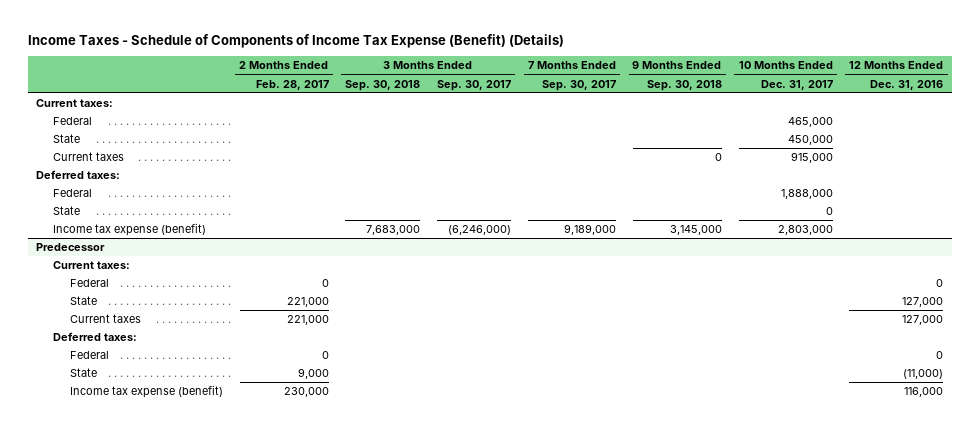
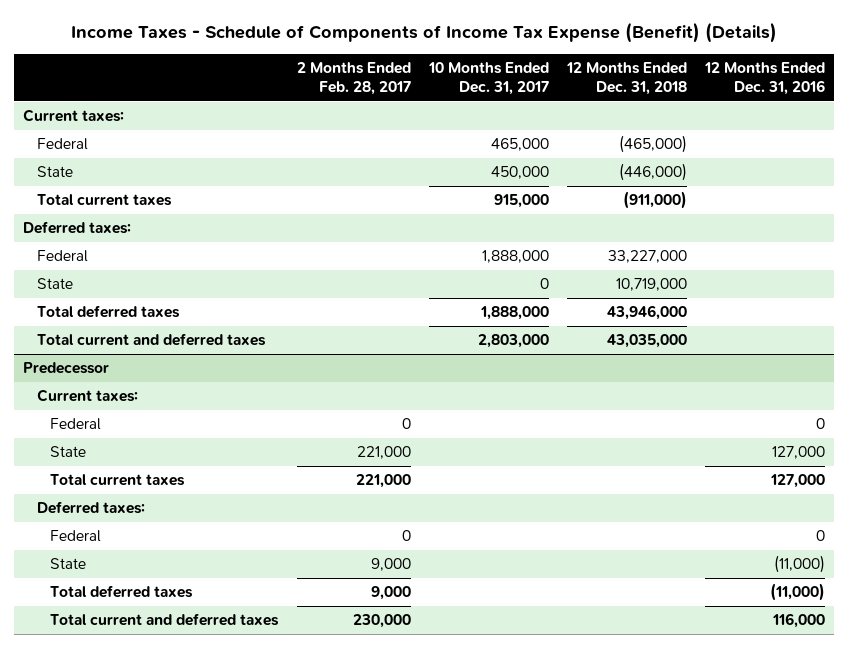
- | 2 Months Ended Feb. 28, 2017 | 3 Months Ended Sep. 30, 2018 | 3 Months Ended Sep. 30, 2017 | 7 Months Ended Sep. 30, 2017 | 9 Months Ended Sep. 30, 2018 | 10 Months Ended Dec. 31, 2017 | 12 Months Ended Dec. 31, 2016
+ | 2 Months Ended Feb. 28, 2017 | 10 Months Ended Dec. 31, 2017 | 12 Months Ended Dec. 31, 2018 | 12 Months Ended Dec. 31, 2016
- Current taxes | | | | | 0 | 915,000 |
+ Total current taxes | | 915,000 | (911,000) |
- Income tax expense (benefit) | | 7,683,000 | (6,246,000) | 9,189,000 | 3,145,000 | 2,803,000 |
+ Total deferred taxes | | 1,888,000 | 43,946,000 |
+ Total current and deferred taxes | | 2,803,000 | 43,035,000 |
@ Predecessor
- Current taxes | 221,000 | | | | | | 127,000
+ Total current taxes | 221,000 | | | 127,000
- Income tax expense (benefit) | 230,000 | | | | | | 116,000
+ Total deferred taxes | 9,000 | | | (11,000)
+ Total current and deferred taxes | 230,000 | | | 116,000

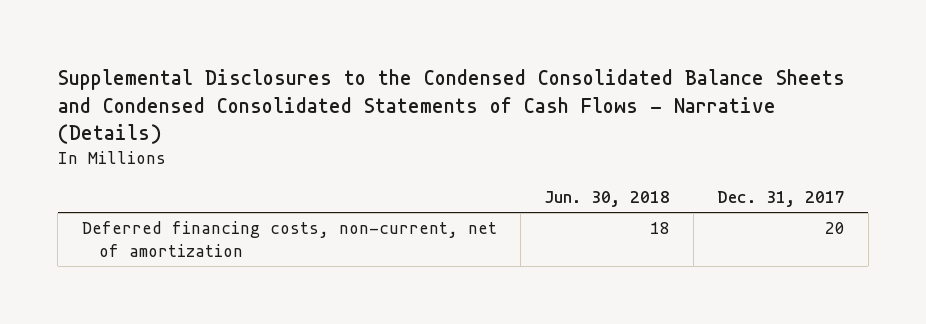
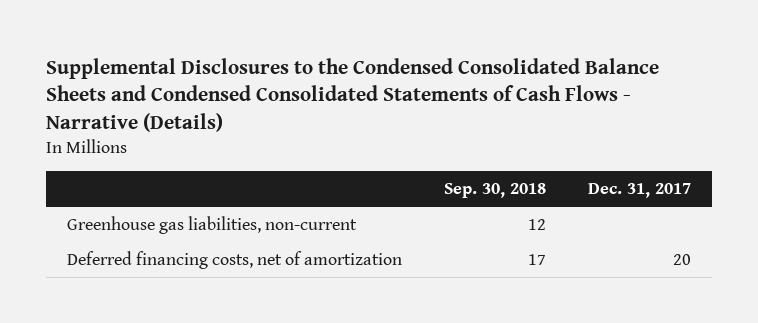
- | Jun. 30, 2018 | Dec. 31, 2017
+ | Sep. 30, 2018 | Dec. 31, 2017
- Deferred financing costs, non-current, net of amortization | 18 | 20
+ Greenhouse gas liabilities, non-current | 12 |
+ Deferred financing costs, net of amortization | 17 | 20

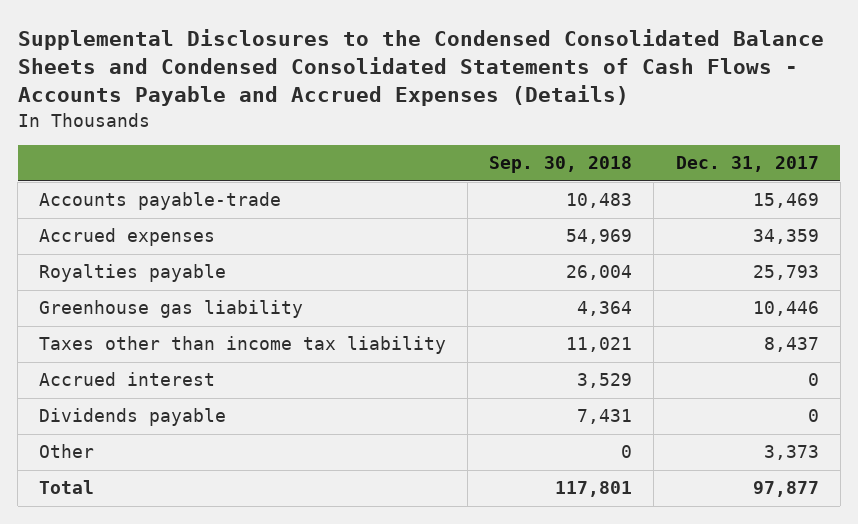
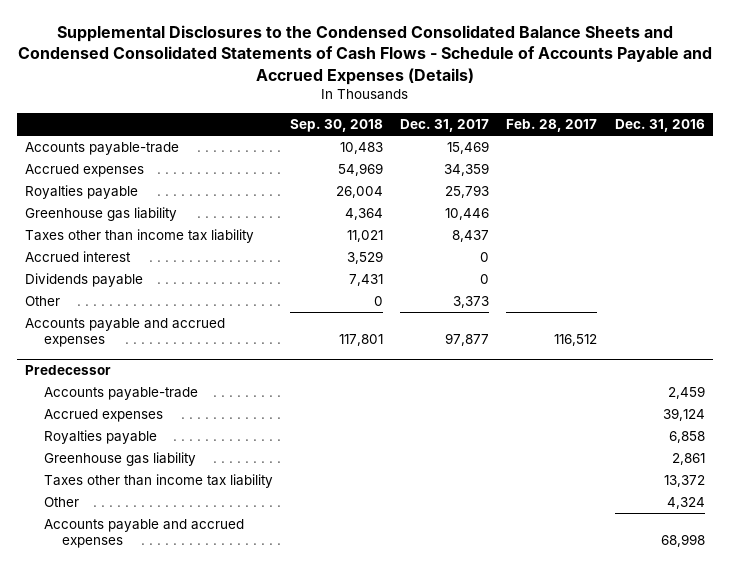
- Supplemental Disclosures to the Condensed Consolidated Balance Sheets and Condensed Consolidated Statements of Cash Flows - Accounts Payable and Accrued Expenses (Details)
+ Supplemental Disclosures to the Condensed Consolidated Balance Sheets and Condensed Consolidated Statements of Cash Flows - Schedule of Accounts Payable and Accrued Expenses (Details)
- | Sep. 30, 2018 | Dec. 31, 2017
+ | Sep. 30, 2018 | Dec. 31, 2017 | Feb. 28, 2017 | Dec. 31, 2016
- Total | 117,801 | 97,877
+ Accounts payable and accrued expenses | 117,801 | 97,877 | 116,512 |
+ Predecessor
+ Accounts payable-trade | | | | 2,459
+ Accrued expenses | | | | 39,124
+ Royalties payable | | | | 6,858
+ Greenhouse gas liability | | | | 2,861
+ Taxes other than income tax liability | | | | 13,372
+ Other | | | | 4,324
+ Accounts payable and accrued expenses | | | | 68,998

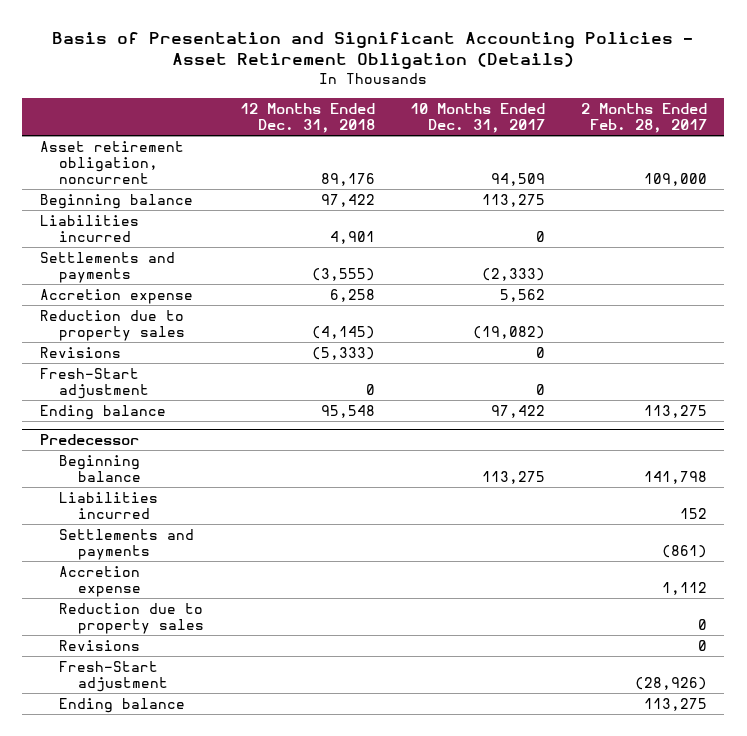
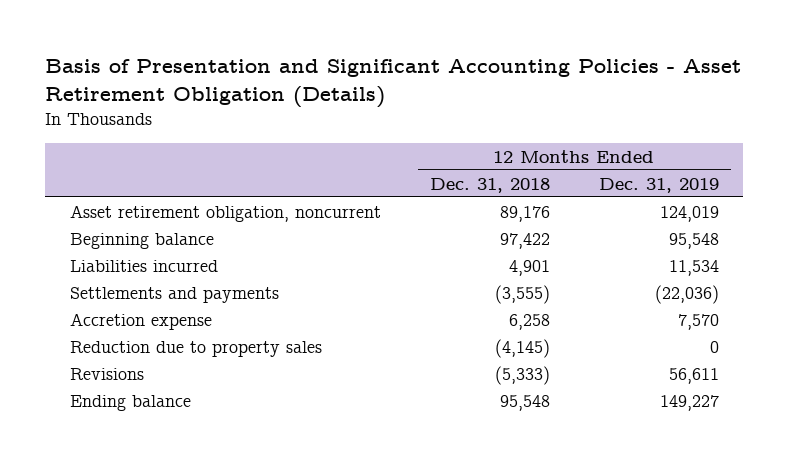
- | 12 Months Ended Dec. 31, 2018 | 10 Months Ended Dec. 31, 2017 | 2 Months Ended Feb. 28, 2017
+ | 12 Months Ended Dec. 31, 2018 | 12 Months Ended Dec. 31, 2019
- Fresh-Start adjustment | 0 | 0 |
- Predecessor
- Beginning balance | | 113,275 | 141,798
- Liabilities incurred | | | 152
- Settlements and payments | | | (861)
- Accretion expense | | | 1,112
- Reduction due to property sales | | | 0
- Revisions | | | 0
- Fresh-Start adjustment | | | (28,926)
- Ending balance | | | 113,275

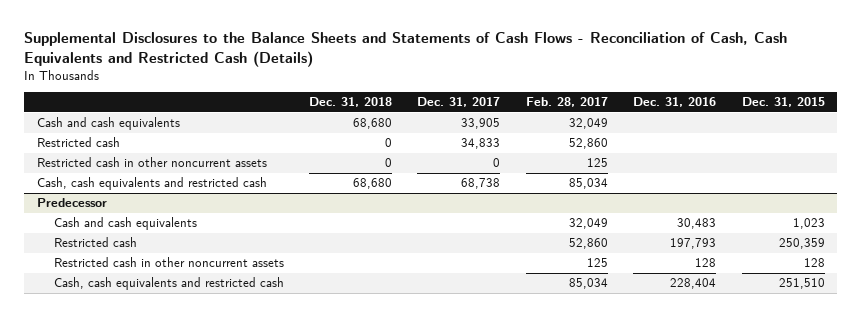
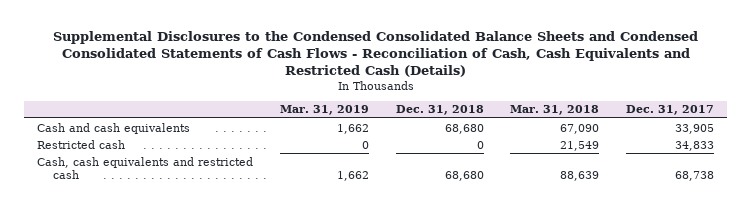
- Supplemental Disclosures to the Balance Sheets and Statements of Cash Flows - Reconciliation of Cash, Cash Equivalents and Restricted Cash (Details)
+ Supplemental Disclosures to the Condensed Consolidated Balance Sheets and Condensed Consolidated Statements of Cash Flows - Reconciliation of Cash, Cash Equivalents and Restricted Cash (Details)
- | Dec. 31, 2018 | Dec. 31, 2017 | Feb. 28, 2017 | Dec. 31, 2016 | Dec. 31, 2015
+ | Mar. 31, 2019 | Dec. 31, 2018 | Mar. 31, 2018 | Dec. 31, 2017
- Restricted cash in other noncurrent assets | 0 | 0 | 125 | |
- Predecessor
- Cash and cash equivalents | | | 32,049 | 30,483 | 1,023
- Restricted cash | | | 52,860 | 197,793 | 250,359
- Restricted cash in other noncurrent assets | | | 125 | 128 | 128
- Cash, cash equivalents and restricted cash | | | 85,034 | 228,404 | 251,510

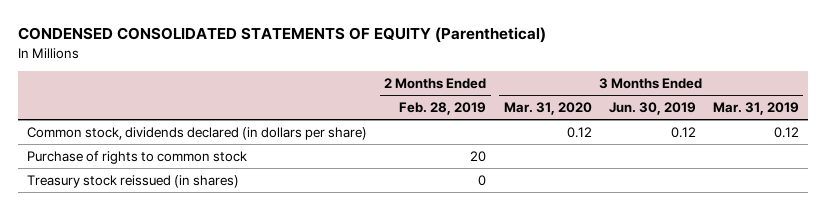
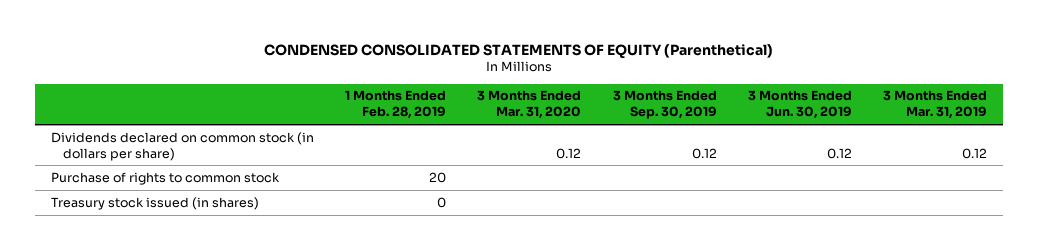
- | 2 Months Ended Feb. 28, 2019 | 3 Months Ended Mar. 31, 2020 | 3 Months Ended Jun. 30, 2019 | 3 Months Ended Mar. 31, 2019
+ | 1 Months Ended Feb. 28, 2019 | 3 Months Ended Mar. 31, 2020 | 3 Months Ended Sep. 30, 2019 | 3 Months Ended Jun. 30, 2019 | 3 Months Ended Mar. 31, 2019
- Common stock, dividends declared (in dollars per share) | | 0.12 | 0.12 | 0.12
+ Dividends declared on common stock (in dollars per share) | | 0.12 | 0.12 | 0.12 | 0.12
- Treasury stock reissued (in shares) | 0 | | |
+ Treasury stock issued (in shares) | 0 | | | |

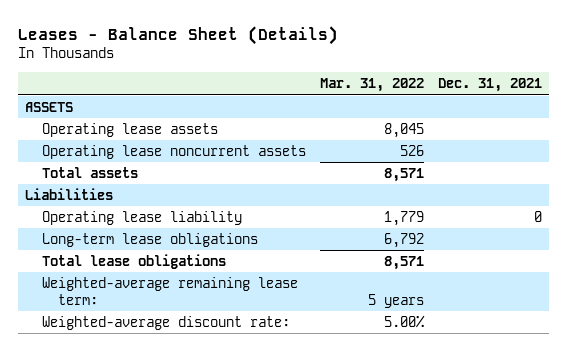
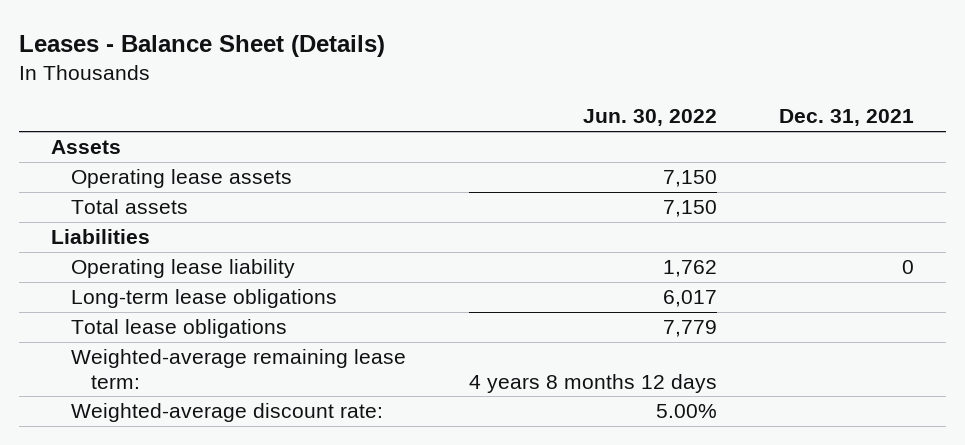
- | Mar. 31, 2022 | Dec. 31, 2021
+ | Jun. 30, 2022 | Dec. 31, 2021
- ASSETS
+ Assets
- Operating lease noncurrent assets | 526 |

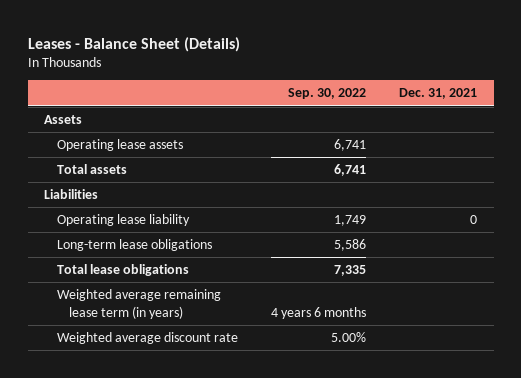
- | Jun. 30, 2022 | Dec. 31, 2021
+ | Sep. 30, 2022 | Dec. 31, 2021
- Weighted-average remaining lease term: | 4 years 8 months 12 days |
- Weighted-average discount rate: | 5.00% |
+ Weighted average remaining lease term (in years) | 4 years 6 months |
+ Weighted average discount rate | 5.00% |

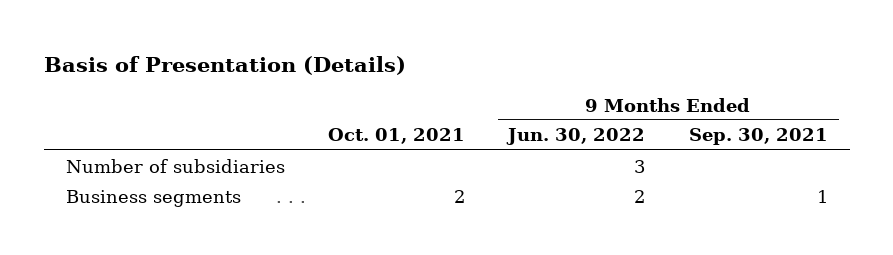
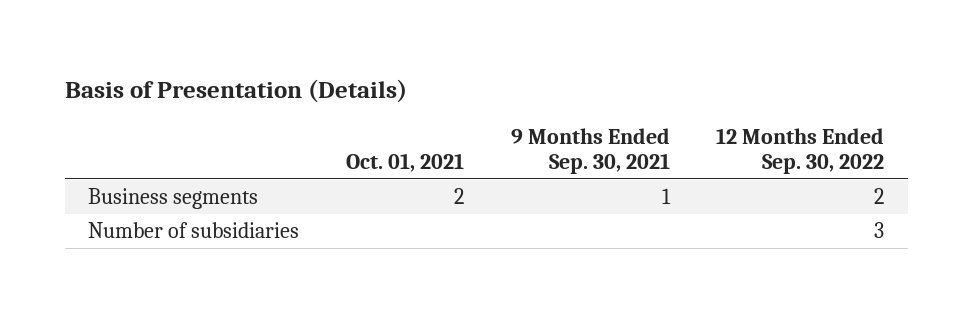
- | Oct. 01, 2021 | 9 Months Ended Jun. 30, 2022 | 9 Months Ended Sep. 30, 2021
+ | Oct. 01, 2021 | 9 Months Ended Sep. 30, 2021 | 12 Months Ended Sep. 30, 2022
moved down: Number of subsidiaries | | | 3

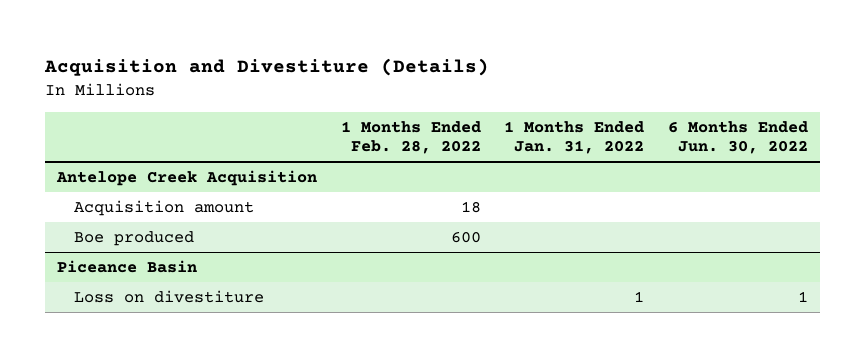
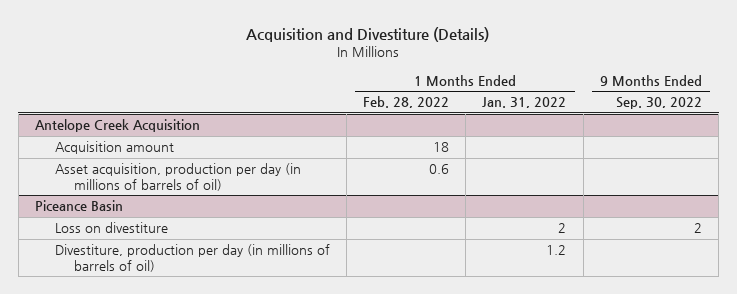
- | 1 Months Ended Feb. 28, 2022 | 1 Months Ended Jan. 31, 2022 | 6 Months Ended Jun. 30, 2022
+ | 1 Months Ended Feb. 28, 2022 | 1 Months Ended Jan. 31, 2022 | 9 Months Ended Sep. 30, 2022
@ Antelope Creek Acquisition
- Boe produced | 600 | |
+ Asset acquisition, production per day (in millions of barrels of oil) | 0.6 | |
@ Piceance Basin
- Loss on divestiture | | 1 | 1
+ Loss on divestiture | | 2 | 2
+ Divestiture, production per day (in millions of barrels of oil) | | 1.2 |

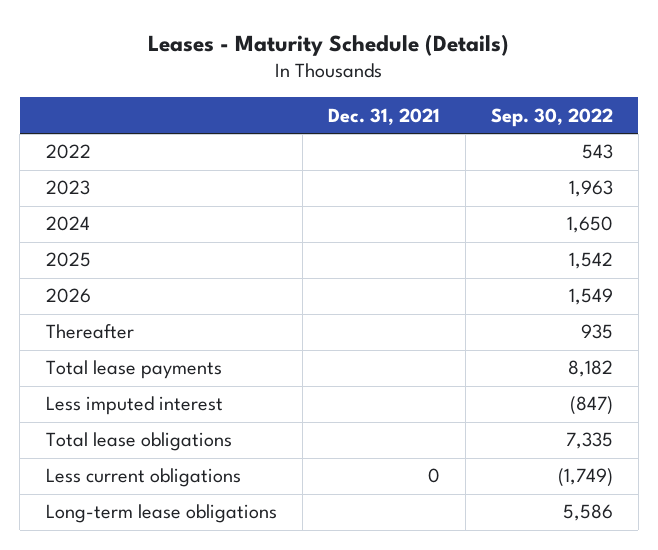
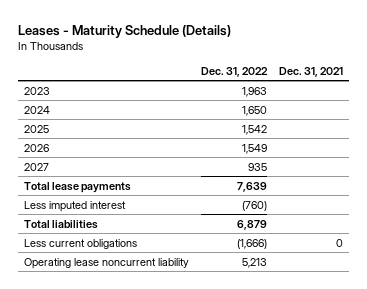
- | Dec. 31, 2021 | Sep. 30, 2022
+ | Dec. 31, 2022 | Dec. 31, 2021
- 2022 | | 543
- Thereafter | | 935
+ 2027 | 935 |
- Total lease obligations | | 7,335
+ Total liabilities | 6,879 |
- Long-term lease obligations | | 5,586
+ Operating lease noncurrent liability | 5,213 |

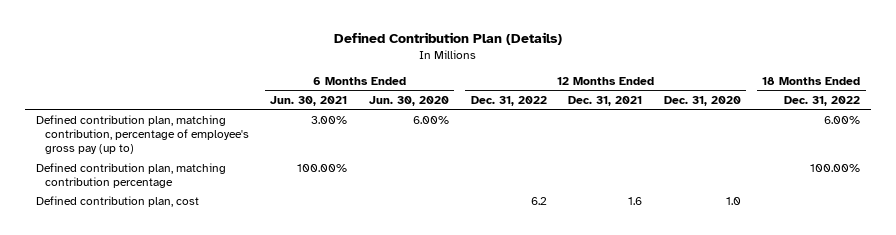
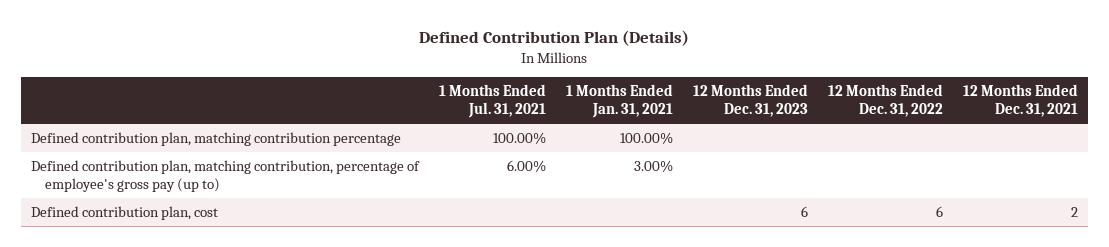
- | 6 Months Ended Jun. 30, 2021 | 6 Months Ended Jun. 30, 2020 | 12 Months Ended Dec. 31, 2022 | 12 Months Ended Dec. 31, 2021 | 12 Months Ended Dec. 31, 2020 | 18 Months Ended Dec. 31, 2022
+ | 1 Months Ended Jul. 31, 2021 | 1 Months Ended Jan. 31, 2021 | 12 Months Ended Dec. 31, 2023 | 12 Months Ended Dec. 31, 2022 | 12 Months Ended Dec. 31, 2021
- Defined contribution plan, cost | | | 6.2 | 1.6 | 1.0 |
moved down: Defined contribution plan, matching contribution, percentage of employee's gross pay (up to) | 6.00% | 3.00% | | |
+ Defined contribution plan, cost | | | 6 | 6 | 2

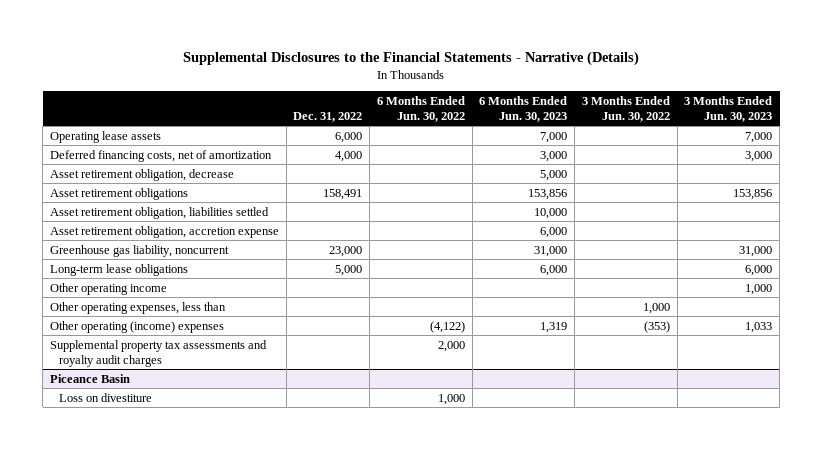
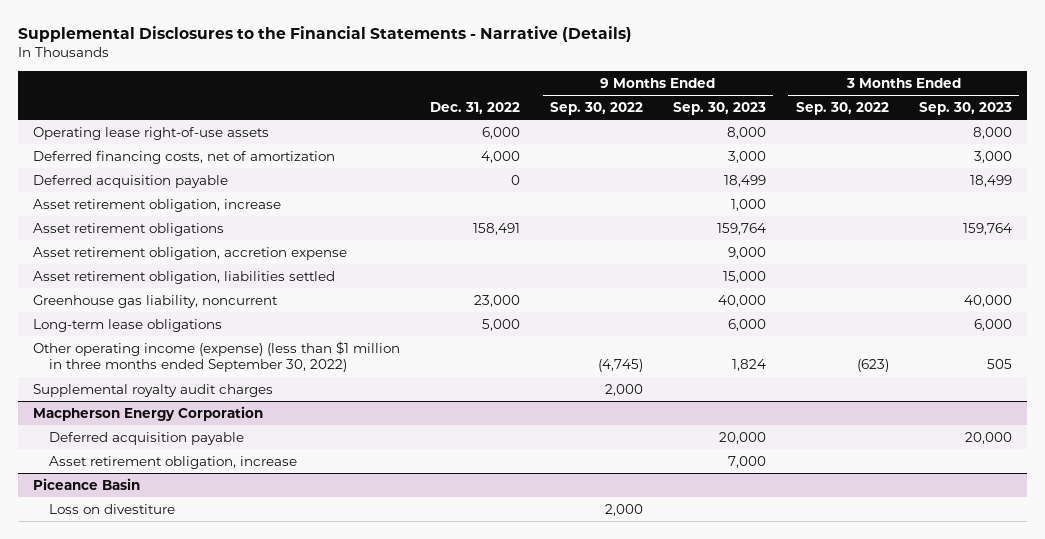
- | Dec. 31, 2022 | 6 Months Ended Jun. 30, 2022 | 6 Months Ended Jun. 30, 2023 | 3 Months Ended Jun. 30, 2022 | 3 Months Ended Jun. 30, 2023
+ | Dec. 31, 2022 | 9 Months Ended Sep. 30, 2022 | 9 Months Ended Sep. 30, 2023 | 3 Months Ended Sep. 30, 2022 | 3 Months Ended Sep. 30, 2023
- Operating lease assets | 6,000 | | 7,000 | | 7,000
+ Operating lease right-of-use assets | 6,000 | | 8,000 | | 8,000
- Asset retirement obligation, decrease | | | 5,000 | |
+ Deferred acquisition payable | 0 | | 18,499 | | 18,499
+ Asset retirement obligation, increase | | | 1,000 | |
moved down: Asset retirement obligation, liabilities settled | | | 15,000 | |
- Other operating income | | | | | 1,000
- Other operating expenses, less than | | | | 1,000 |
- Other operating (income) expenses | | (4,122) | 1,319 | (353) | 1,033
- Supplemental property tax assessments and royalty audit charges | | 2,000 | | |
+ Other operating income (expense) (less than $1 million in three months ended September 30, 2022) | | (4,745) | 1,824 | (623) | 505
+ Supplemental royalty audit charges | | 2,000 | | |
+ Macpherson Energy Corporation
+ Deferred acquisition payable | | | 20,000 | | 20,000
+ Asset retirement obligation, increase | | | 7,000 | |

